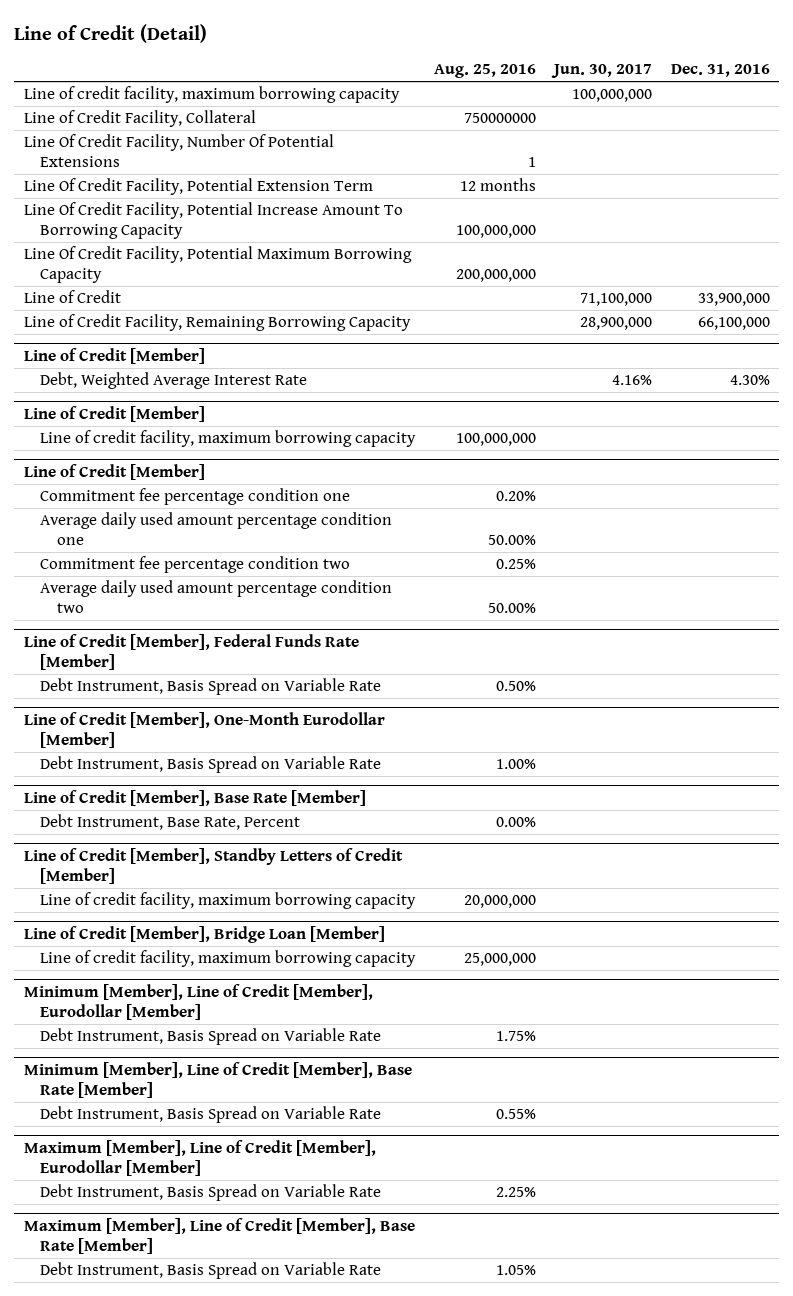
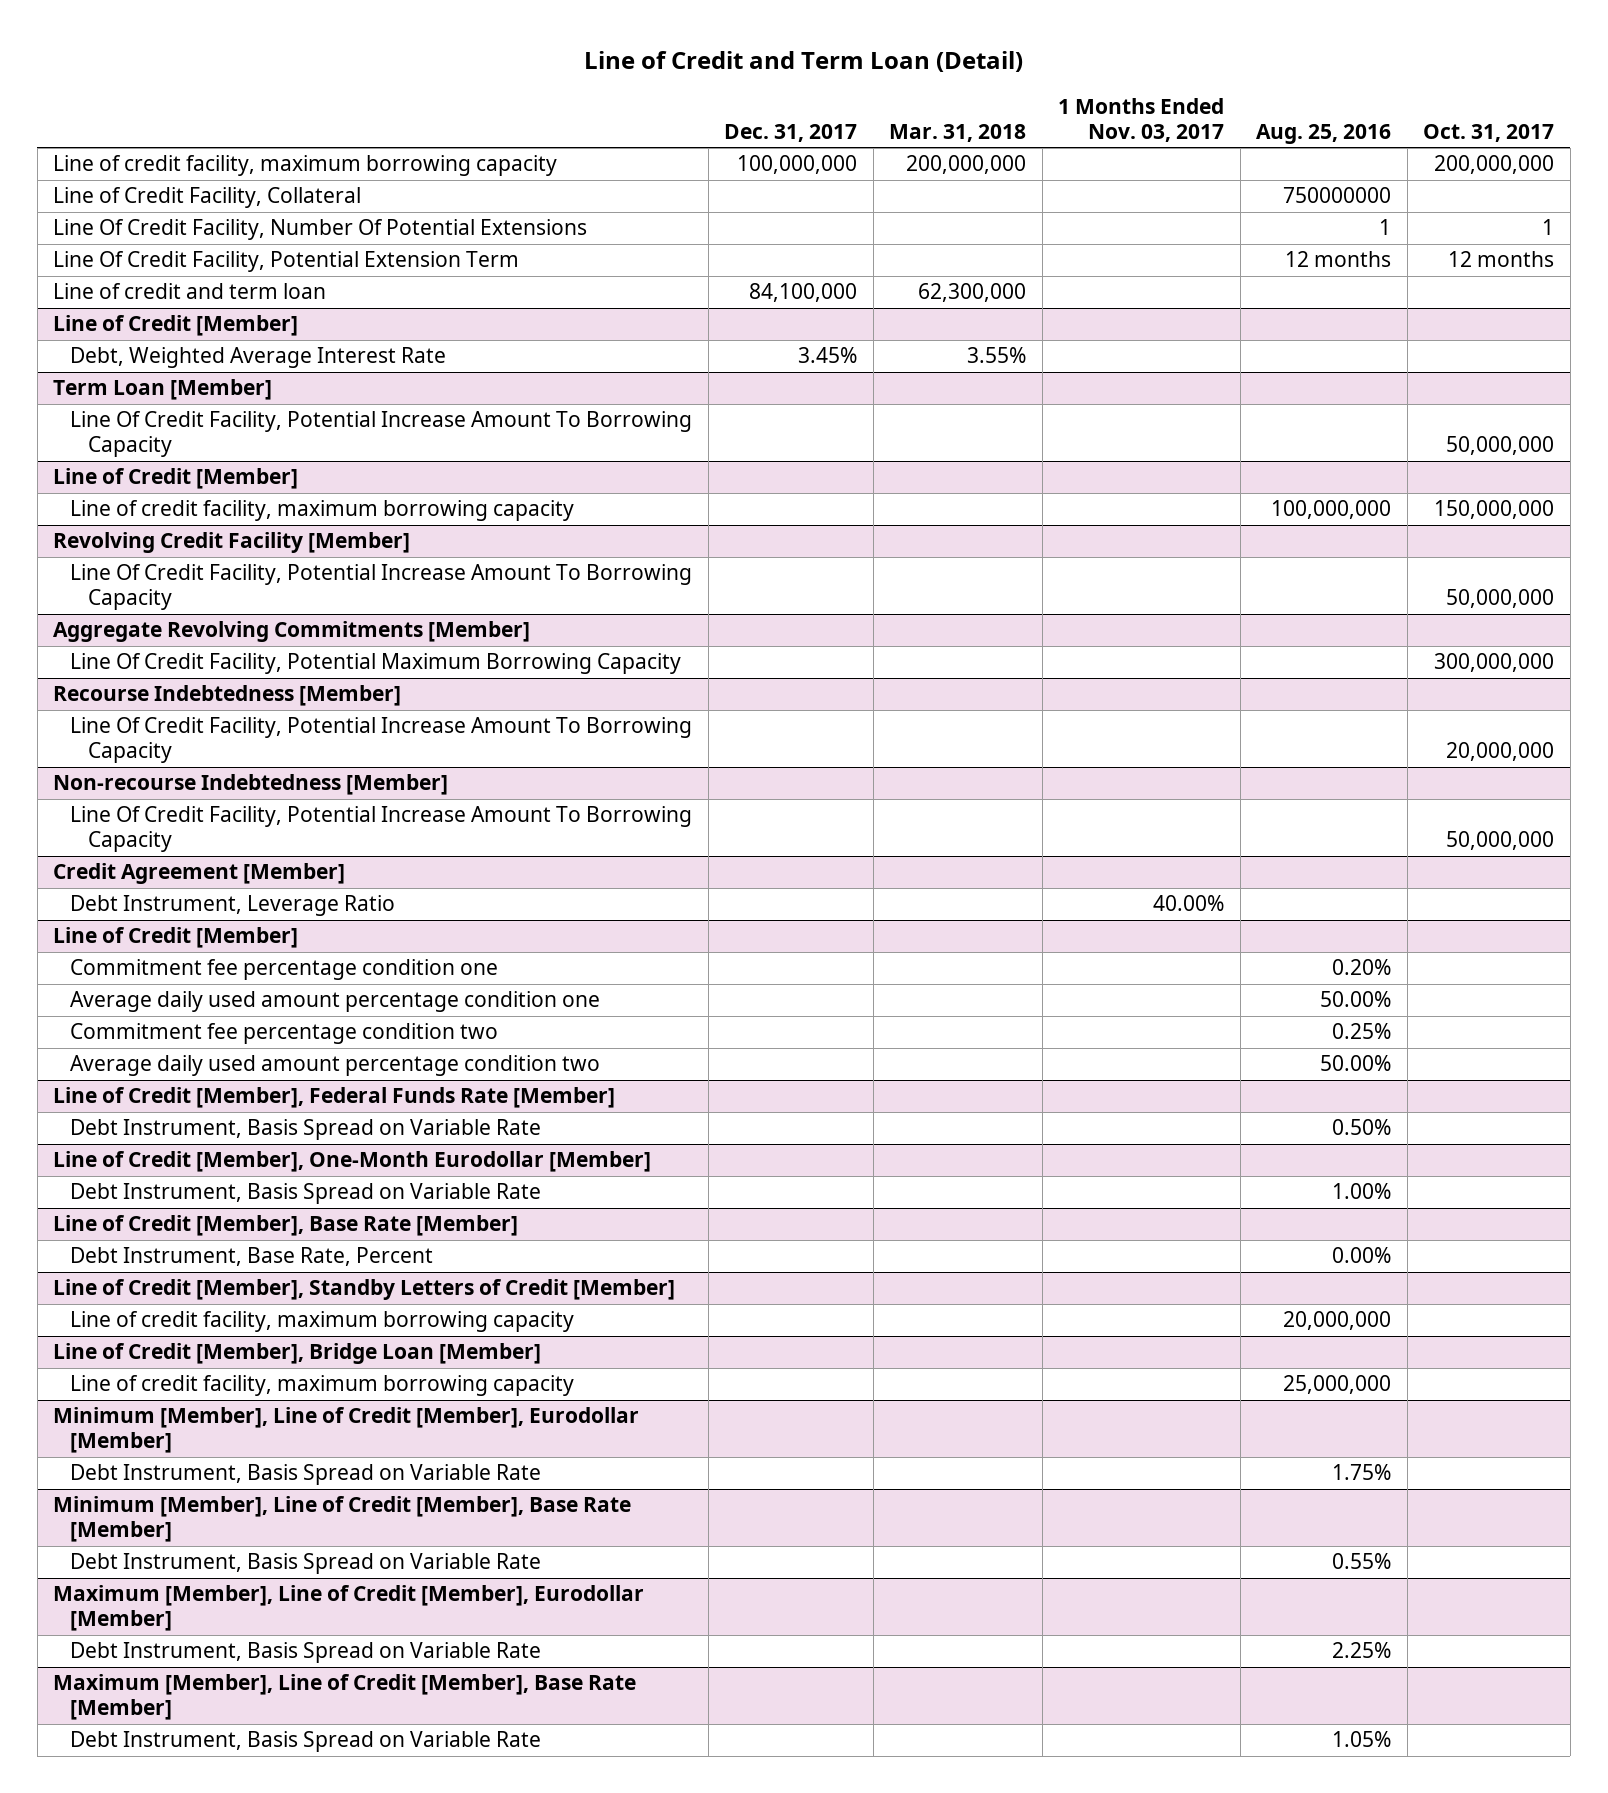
- Line of Credit (Detail)
+ Line of Credit and Term Loan (Detail)
- | Aug. 25, 2016 | Jun. 30, 2017 | Dec. 31, 2016
+ | Dec. 31, 2017 | Mar. 31, 2018 | 1 Months Ended Nov. 03, 2017 | Aug. 25, 2016 | Oct. 31, 2017
- Line Of Credit Facility, Potential Increase Amount To Borrowing Capacity | 100,000,000 | |
- Line Of Credit Facility, Potential Maximum Borrowing Capacity | 200,000,000 | |
- Line of Credit | | 71,100,000 | 33,900,000
- Line of Credit Facility, Remaining Borrowing Capacity | | 28,900,000 | 66,100,000
+ Line of credit and term loan | 84,100,000 | 62,300,000 | | |
+ Term Loan [Member]
+ Line Of Credit Facility, Potential Increase Amount To Borrowing Capacity | | | | | 50,000,000
+ Revolving Credit Facility [Member]
+ Line Of Credit Facility, Potential Increase Amount To Borrowing Capacity | | | | | 50,000,000
+ Aggregate Revolving Commitments [Member]
+ Line Of Credit Facility, Potential Maximum Borrowing Capacity | | | | | 300,000,000
+ Recourse Indebtedness [Member]
+ Line Of Credit Facility, Potential Increase Amount To Borrowing Capacity | | | | | 20,000,000
+ Non-recourse Indebtedness [Member]
+ Line Of Credit Facility, Potential Increase Amount To Borrowing Capacity | | | | | 50,000,000
+ Credit Agreement [Member]
+ Debt Instrument, Leverage Ratio | | | 40.00% | |

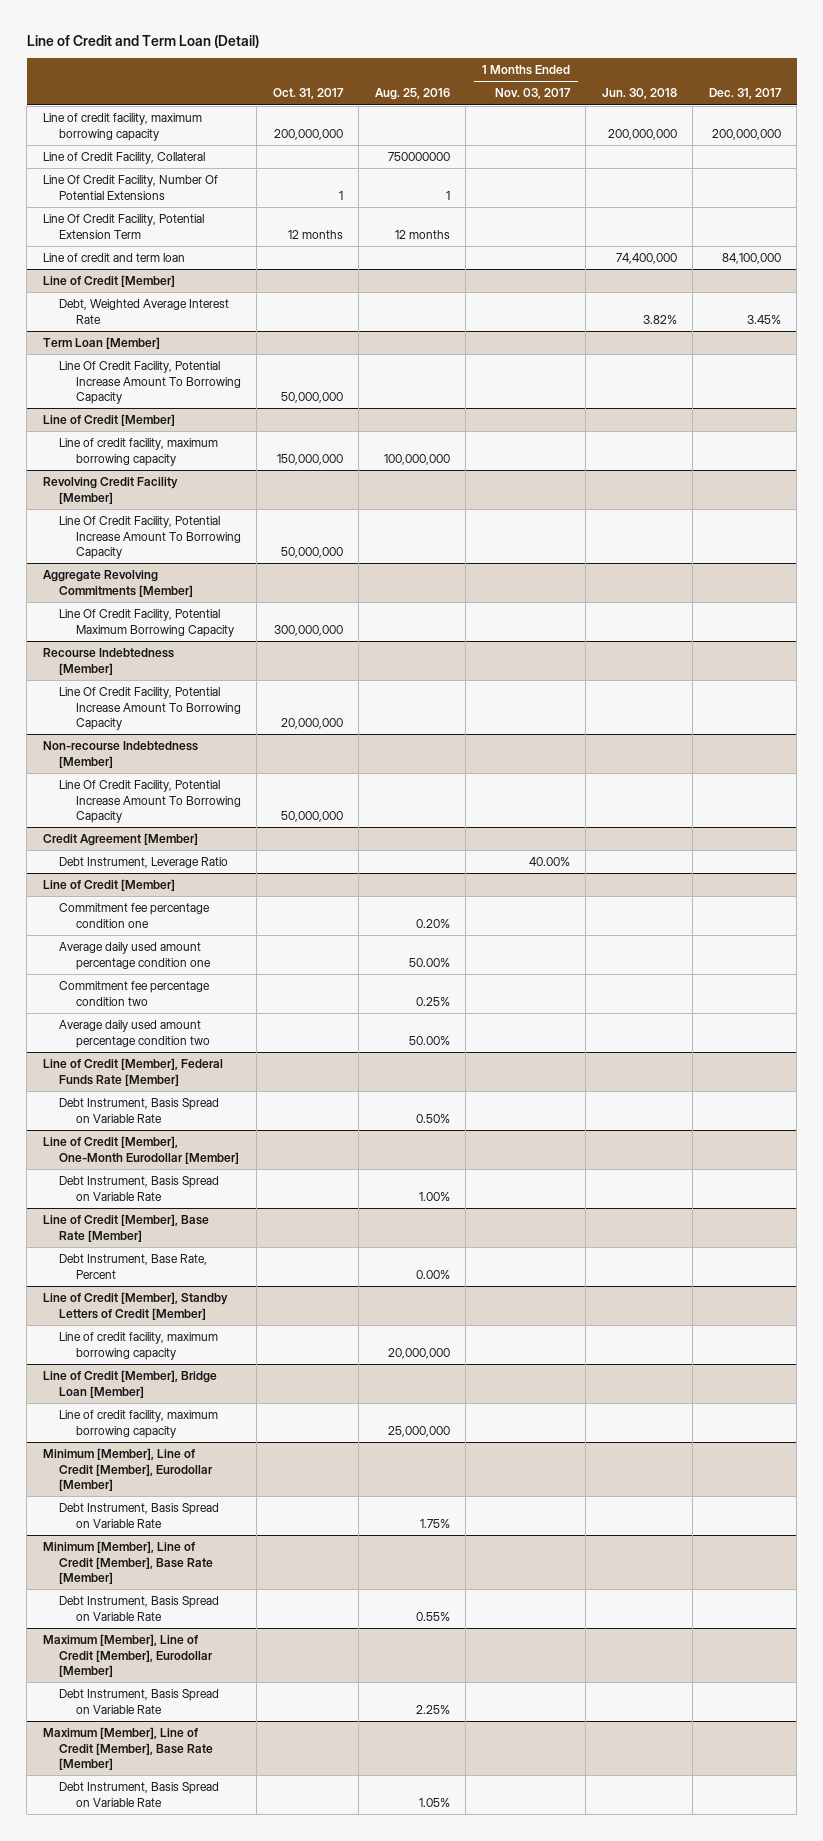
- | Dec. 31, 2017 | Mar. 31, 2018 | 1 Months Ended Nov. 03, 2017 | Aug. 25, 2016 | Oct. 31, 2017
+ | Oct. 31, 2017 | Aug. 25, 2016 | 1 Months Ended Nov. 03, 2017 | Jun. 30, 2018 | Dec. 31, 2017
- Line of credit facility, maximum borrowing capacity | 100,000,000 | 200,000,000 | | | 200,000,000
+ Line of credit facility, maximum borrowing capacity | 200,000,000 | | | 200,000,000 | 200,000,000

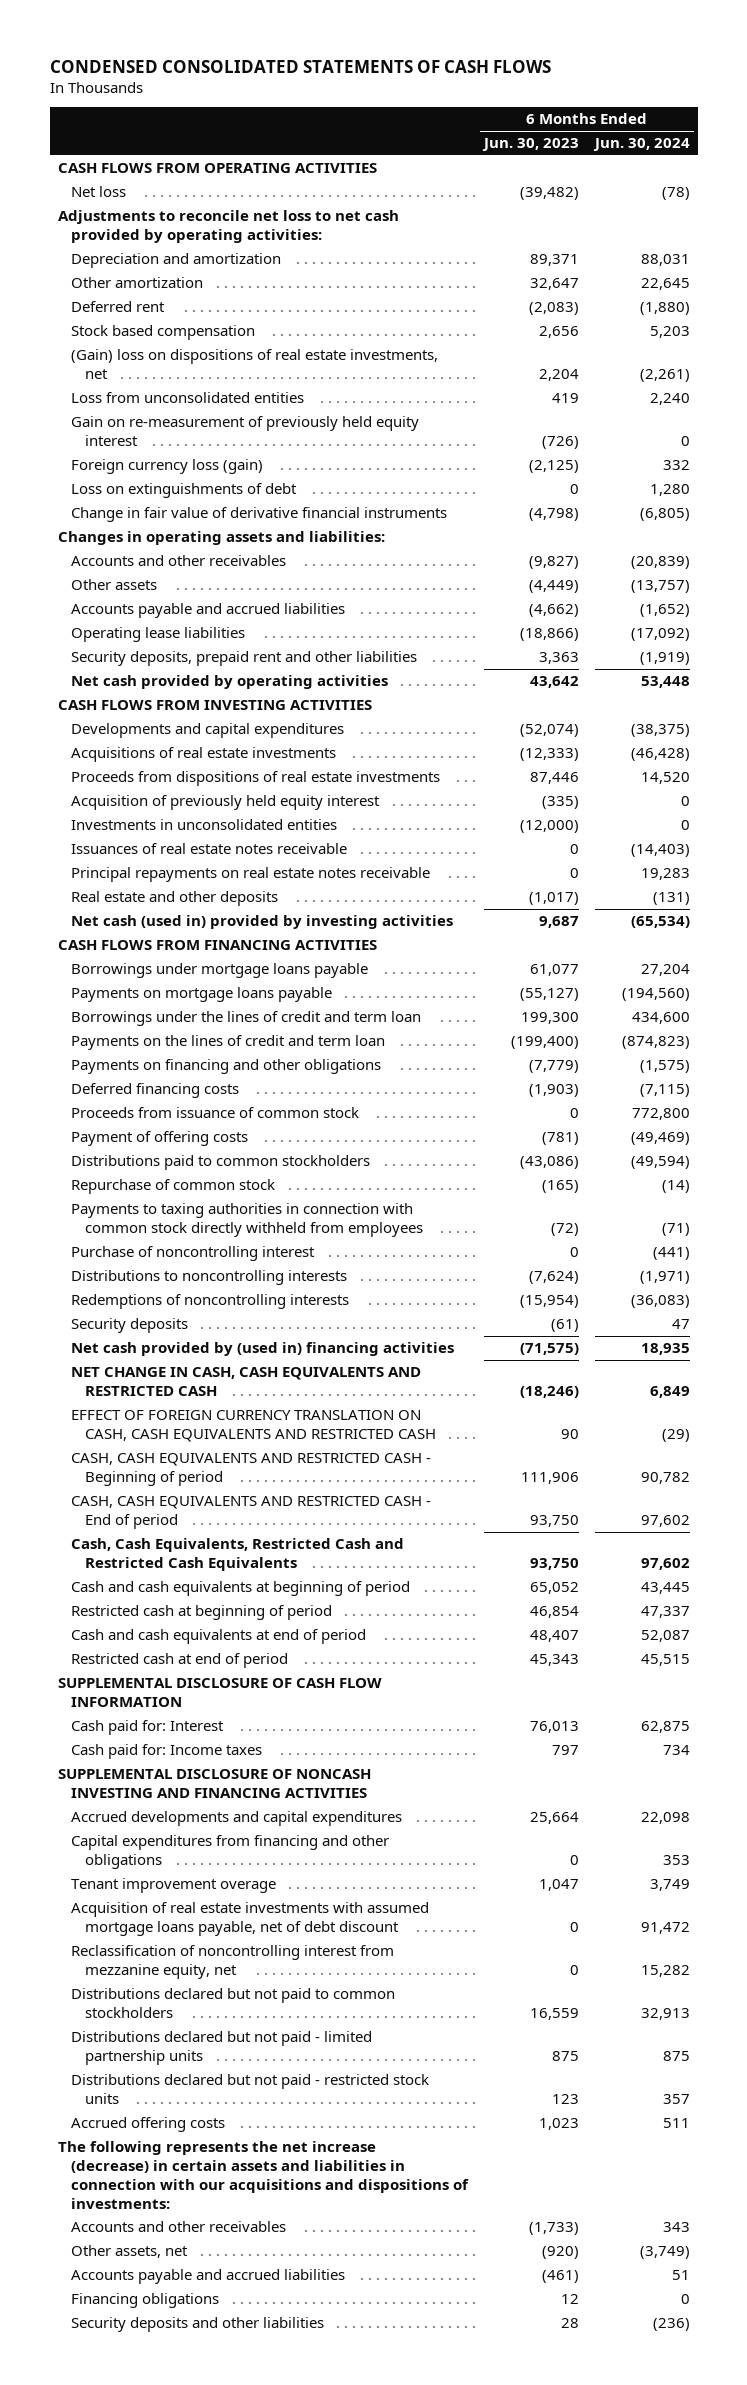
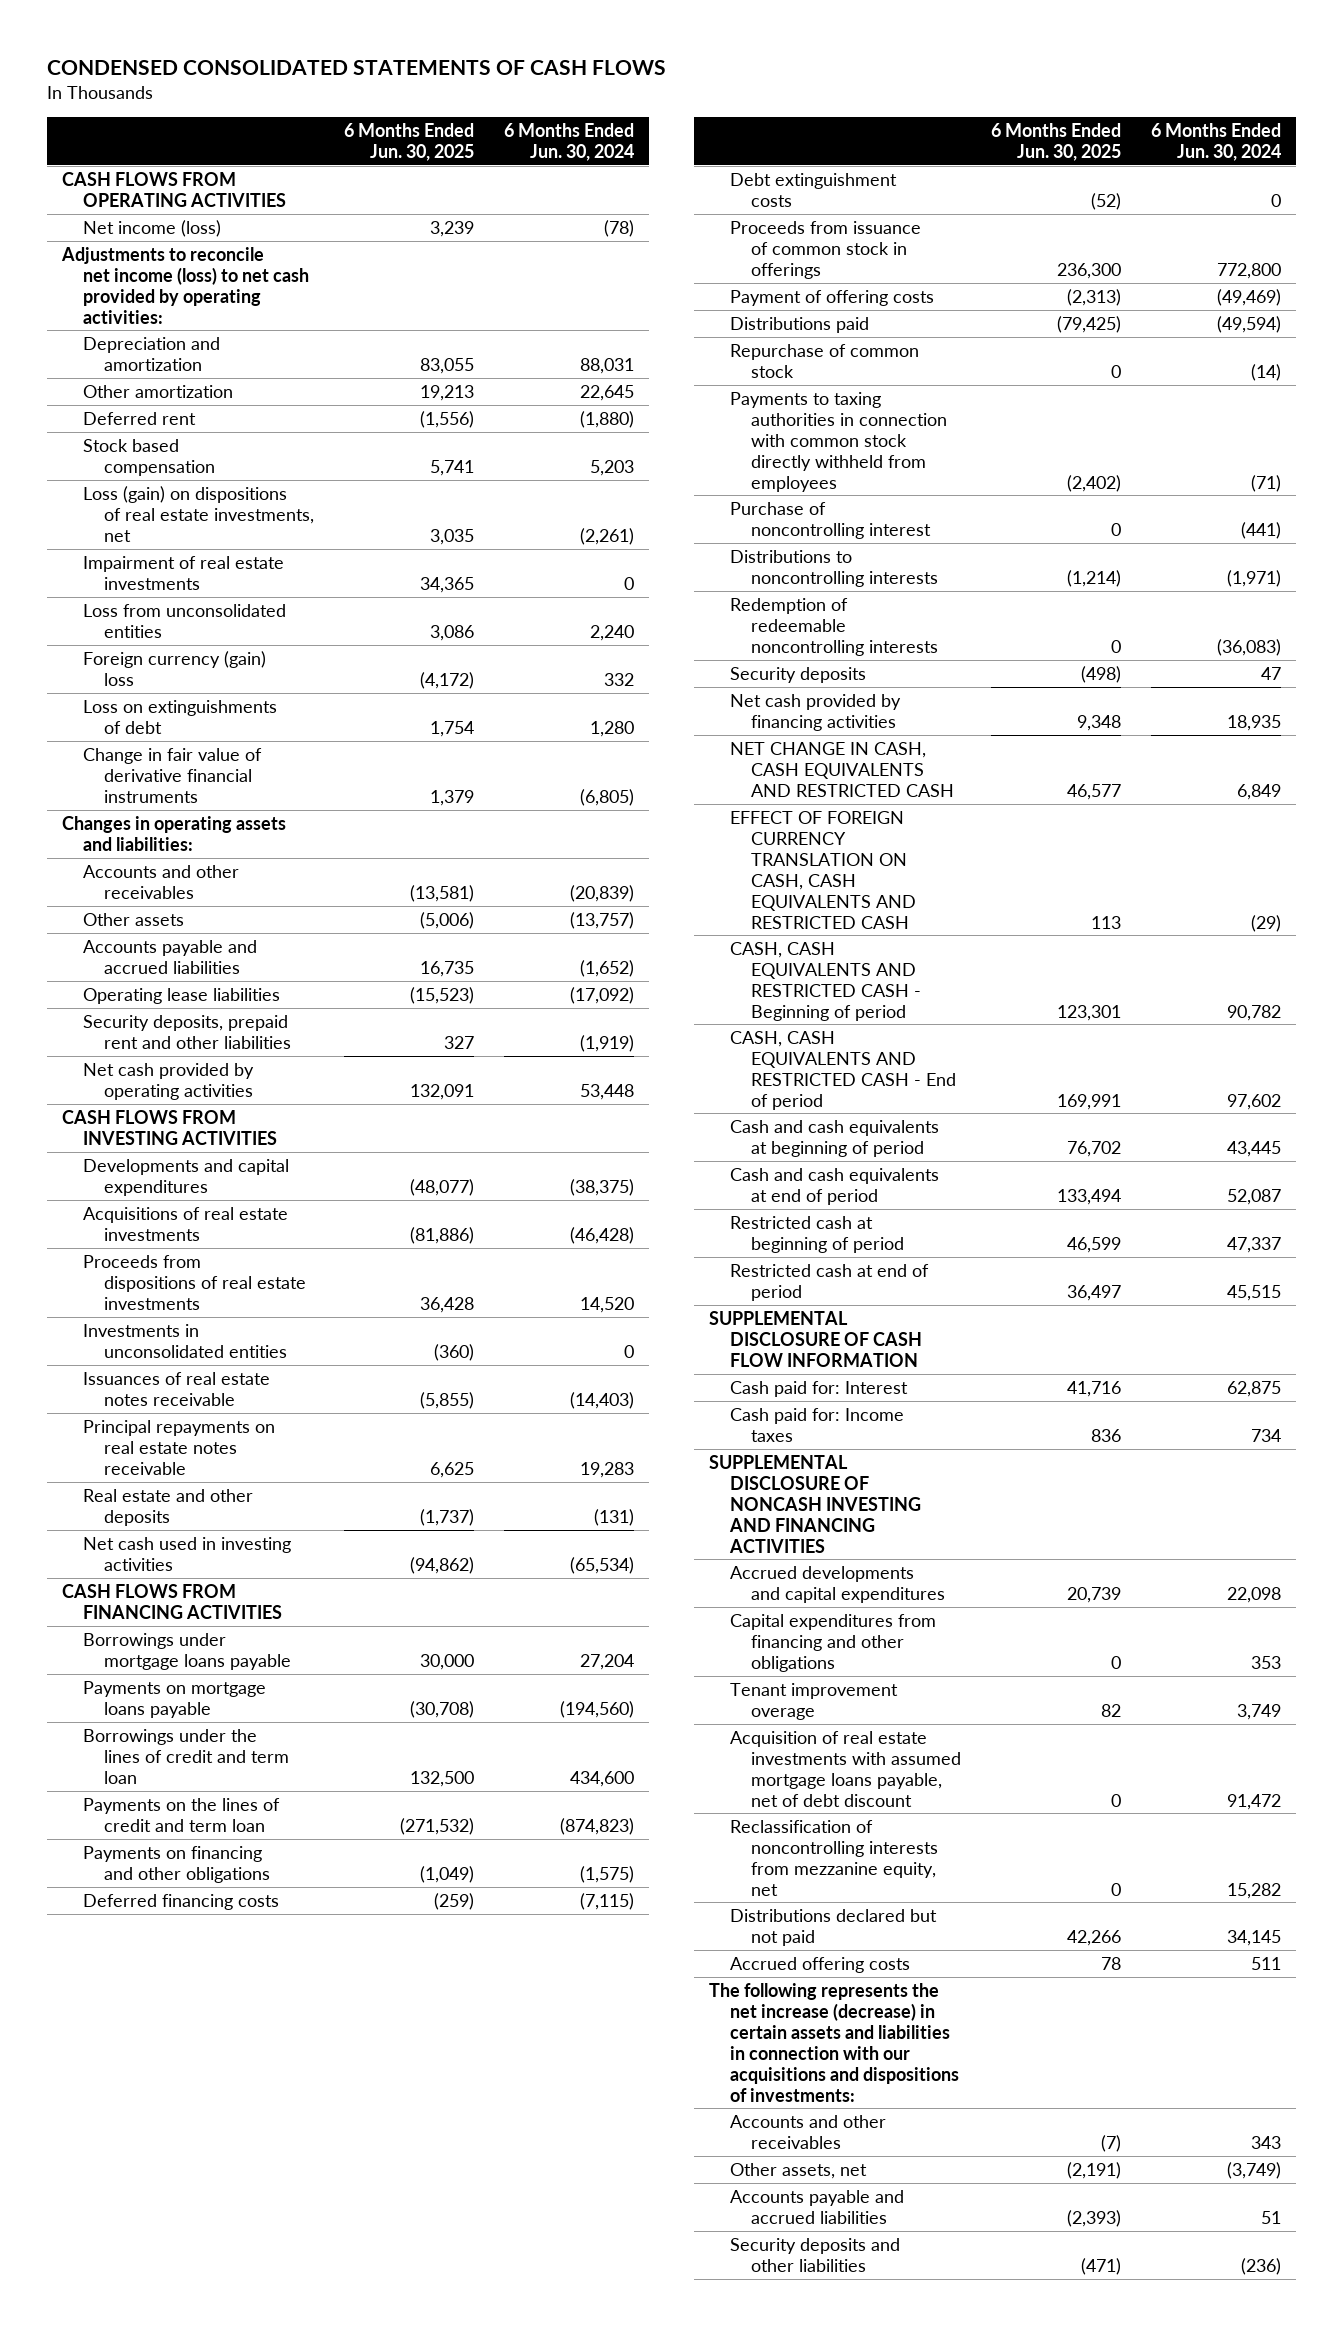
- | 6 Months Ended Jun. 30, 2023 | 6 Months Ended Jun. 30, 2024
+ | 6 Months Ended Jun. 30, 2025 | 6 Months Ended Jun. 30, 2024
- Net loss | (39,482) | (78)
- Adjustments to reconcile net loss to net cash provided by operating activities:
+ Net income (loss) | 3,239 | (78)
+ Adjustments to reconcile net income (loss) to net cash provided by operating activities:
- (Gain) loss on dispositions of real estate investments, net | 2,204 | (2,261)
+ Loss (gain) on dispositions of real estate investments, net | 3,035 | (2,261)
+ Impairment of real estate investments | 34,365 | 0
- Gain on re-measurement of previously held equity interest | (726) | 0
- Foreign currency loss (gain) | (2,125) | 332
+ Foreign currency (gain) loss | (4,172) | 332
- Acquisition of previously held equity interest | (335) | 0
- Net cash (used in) provided by investing activities | 9,687 | (65,534)
+ Net cash used in investing activities | (94,862) | (65,534)
- Proceeds from issuance of common stock | 0 | 772,800
+ Debt extinguishment costs | (52) | 0
+ Proceeds from issuance of common stock in offerings | 236,300 | 772,800
- Distributions paid to common stockholders | (43,086) | (49,594)
+ Distributions paid | (79,425) | (49,594)
- Redemptions of noncontrolling interests | (15,954) | (36,083)
+ Redemption of redeemable noncontrolling interests | 0 | (36,083)
- Net cash provided by (used in) financing activities | (71,575) | 18,935
+ Net cash provided by financing activities | 9,348 | 18,935
- Cash, Cash Equivalents, Restricted Cash and Restricted Cash Equivalents | 93,750 | 97,602
moved down: Restricted cash at beginning of period | 46,599 | 47,337
- Reclassification of noncontrolling interest from mezzanine equity, net | 0 | 15,282
- Distributions declared but not paid to common stockholders | 16,559 | 32,913
- Distributions declared but not paid - limited partnership units | 875 | 875
- Distributions declared but not paid - restricted stock units | 123 | 357
+ Reclassification of noncontrolling interests from mezzanine equity, net | 0 | 15,282
+ Distributions declared but not paid | 42,266 | 34,145
- Financing obligations | 12 | 0

